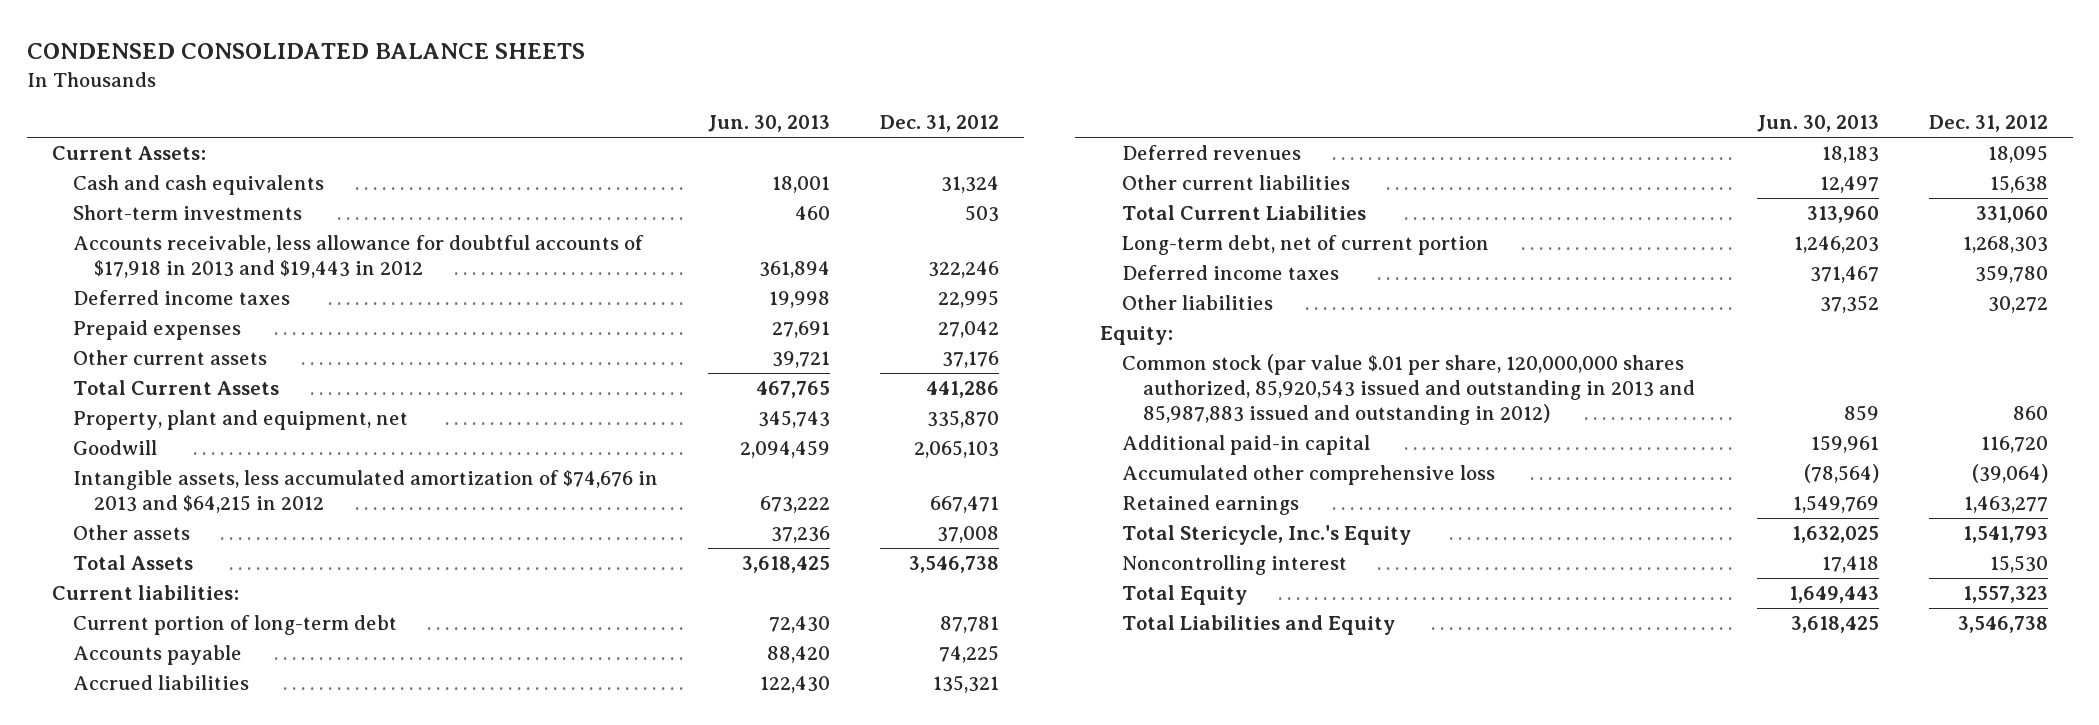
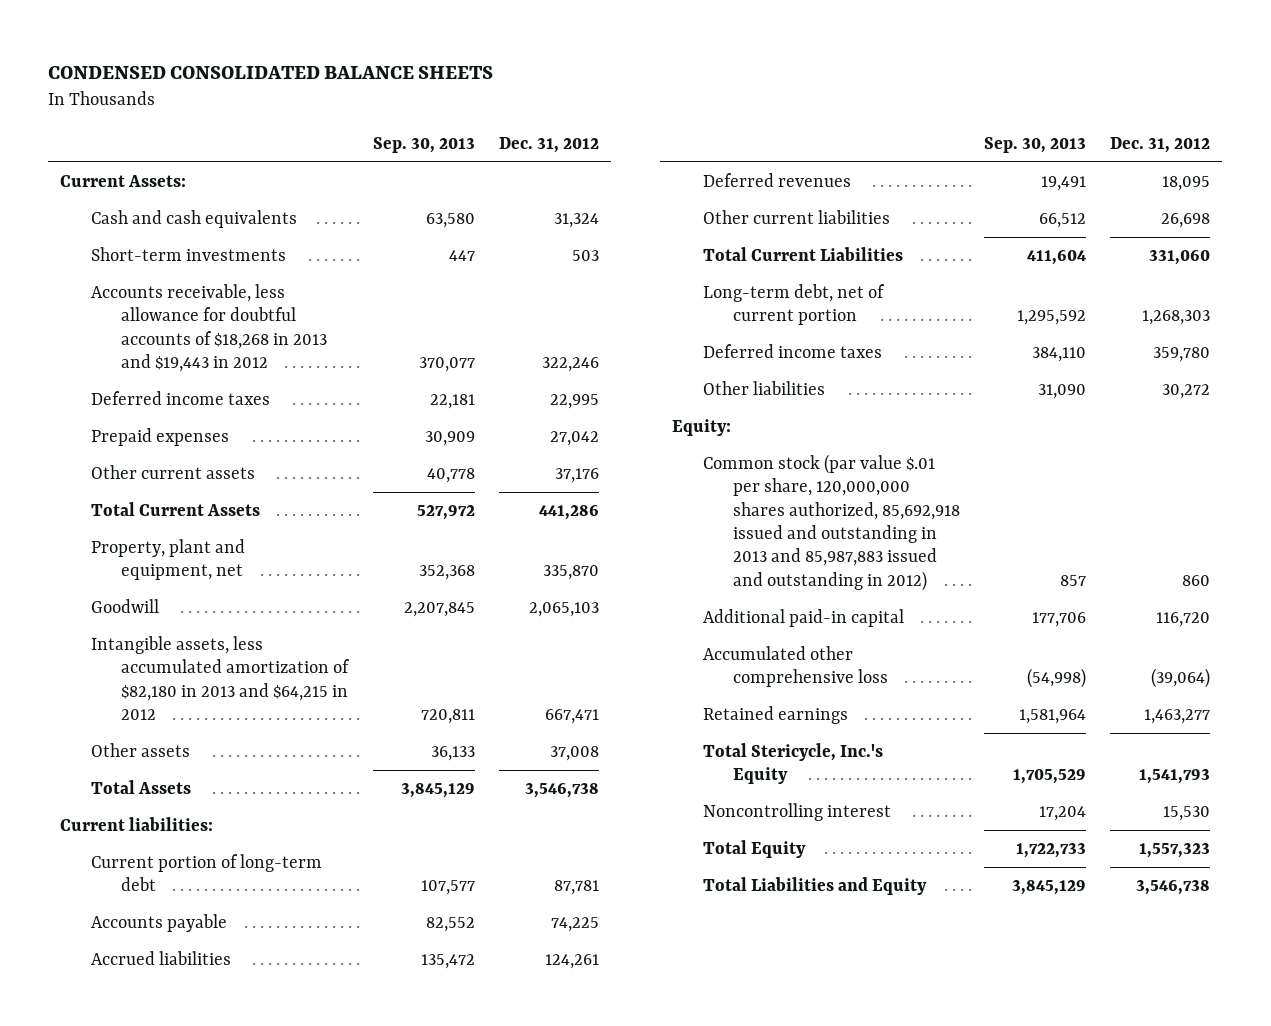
- | Jun. 30, 2013 | Dec. 31, 2012
+ | Sep. 30, 2013 | Dec. 31, 2012
- Accounts receivable, less allowance for doubtful accounts of $17,918 in 2013 and $19,443 in 2012 | 361,894 | 322,246
+ Accounts receivable, less allowance for doubtful accounts of $18,268 in 2013 and $19,443 in 2012 | 370,077 | 322,246
- Intangible assets, less accumulated amortization of $74,676 in 2013 and $64,215 in 2012 | 673,222 | 667,471
+ Intangible assets, less accumulated amortization of $82,180 in 2013 and $64,215 in 2012 | 720,811 | 667,471
- Accrued liabilities | 122,430 | 135,321
+ Accrued liabilities | 135,472 | 124,261
- Other current liabilities | 12,497 | 15,638
+ Other current liabilities | 66,512 | 26,698
- Common stock (par value $.01 per share, 120,000,000 shares authorized, 85,920,543 issued and outstanding in 2013 and 85,987,883 issued and outstanding in 2012) | 859 | 860
+ Common stock (par value $.01 per share, 120,000,000 shares authorized, 85,692,918 issued and outstanding in 2013 and 85,987,883 issued and outstanding in 2012) | 857 | 860

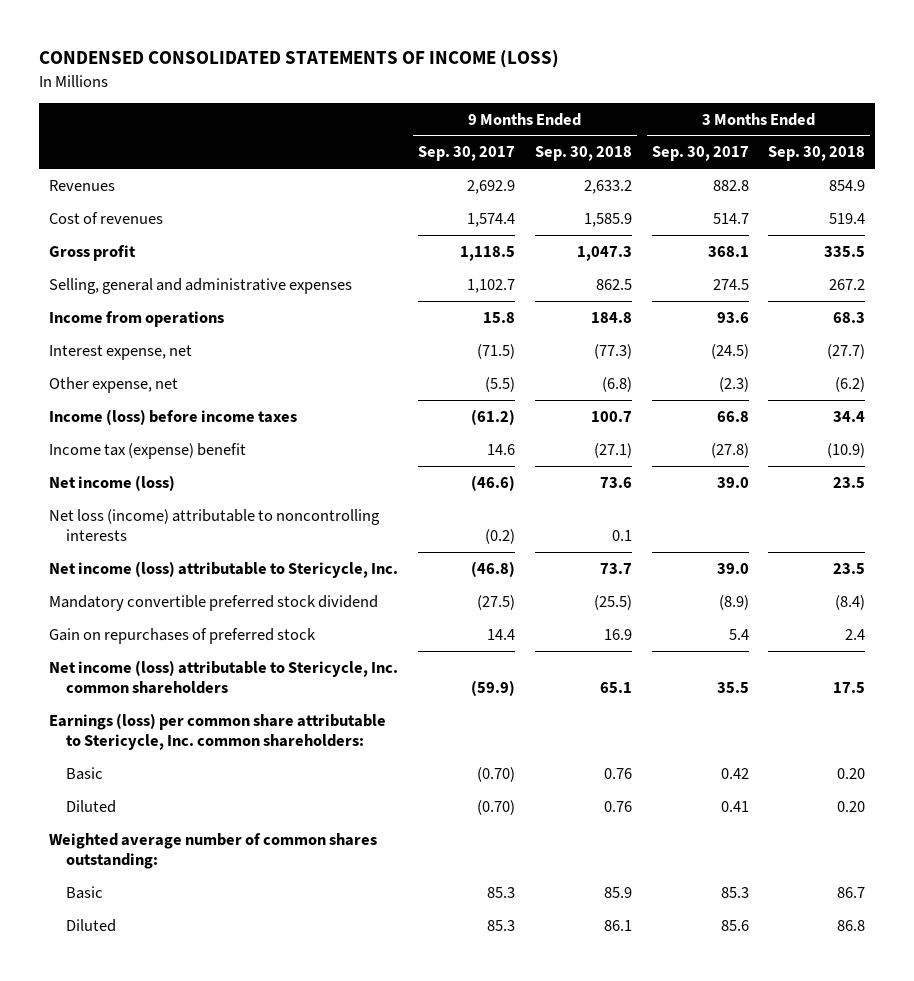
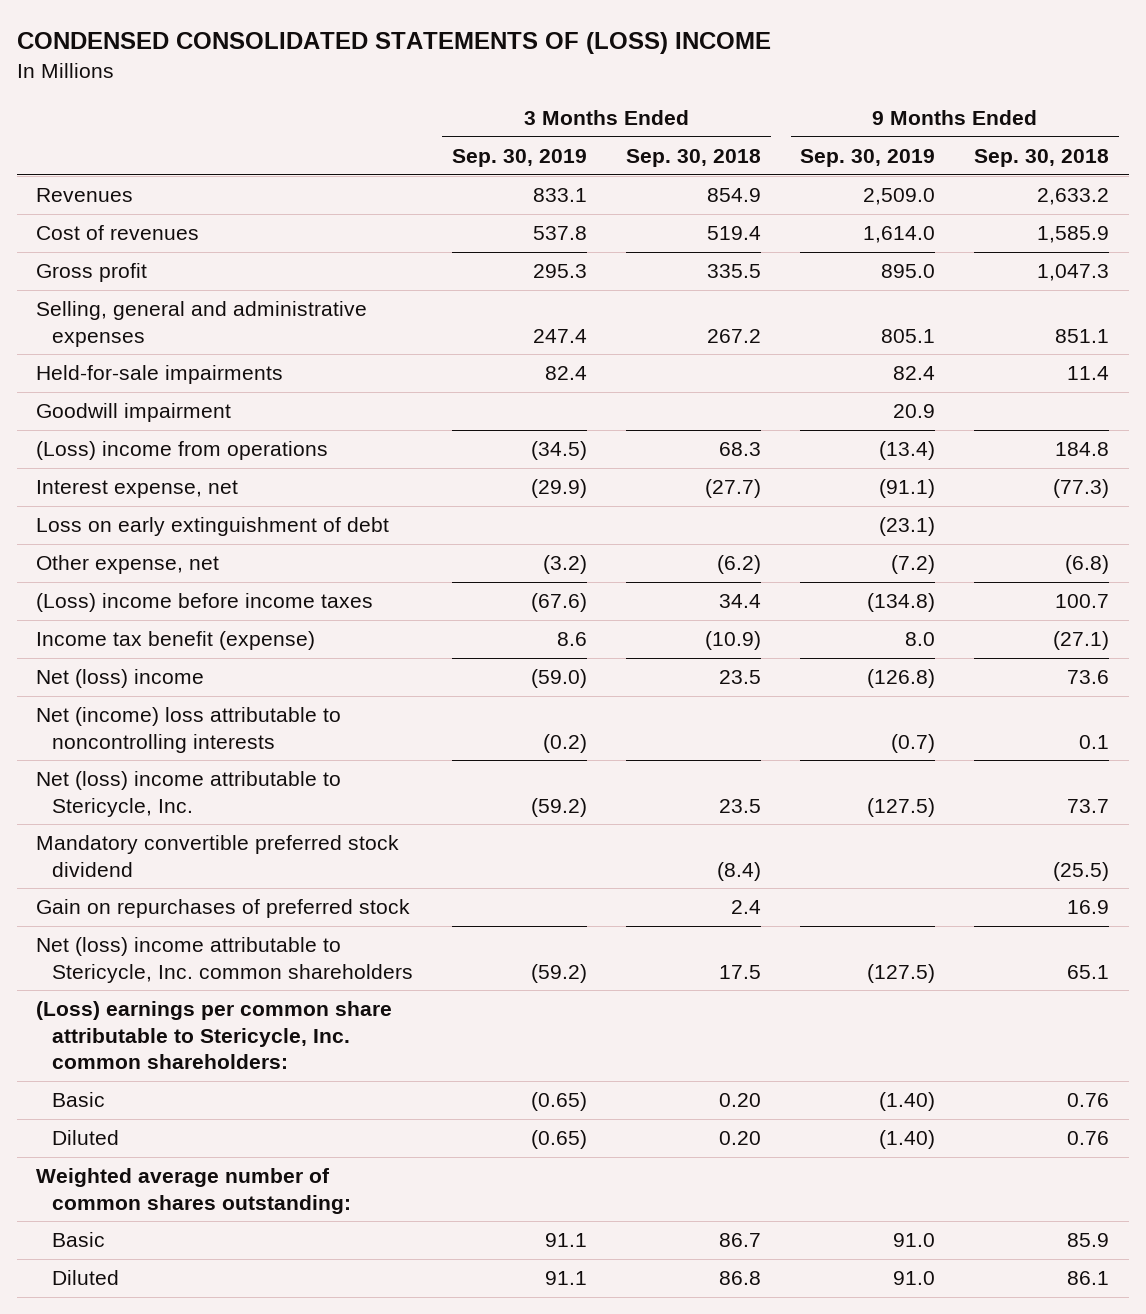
- CONDENSED CONSOLIDATED STATEMENTS OF INCOME (LOSS)
+ CONDENSED CONSOLIDATED STATEMENTS OF (LOSS) INCOME
- | 9 Months Ended Sep. 30, 2017 | 9 Months Ended Sep. 30, 2018 | 3 Months Ended Sep. 30, 2017 | 3 Months Ended Sep. 30, 2018
+ | 3 Months Ended Sep. 30, 2019 | 3 Months Ended Sep. 30, 2018 | 9 Months Ended Sep. 30, 2019 | 9 Months Ended Sep. 30, 2018
- Selling, general and administrative expenses | 1,102.7 | 862.5 | 274.5 | 267.2
- Income from operations | 15.8 | 184.8 | 93.6 | 68.3
+ Selling, general and administrative expenses | 247.4 | 267.2 | 805.1 | 851.1
+ Held-for-sale impairments | 82.4 | | 82.4 | 11.4
+ Goodwill impairment | | | 20.9 |
+ (Loss) income from operations | (34.5) | 68.3 | (13.4) | 184.8
+ Loss on early extinguishment of debt | | | (23.1) |
- Income (loss) before income taxes | (61.2) | 100.7 | 66.8 | 34.4
- Income tax (expense) benefit | 14.6 | (27.1) | (27.8) | (10.9)
- Net income (loss) | (46.6) | 73.6 | 39.0 | 23.5
- Net loss (income) attributable to noncontrolling interests | (0.2) | 0.1 | |
- Net income (loss) attributable to Stericycle, Inc. | (46.8) | 73.7 | 39.0 | 23.5
+ (Loss) income before income taxes | (67.6) | 34.4 | (134.8) | 100.7
+ Income tax benefit (expense) | 8.6 | (10.9) | 8.0 | (27.1)
+ Net (loss) income | (59.0) | 23.5 | (126.8) | 73.6
+ Net (income) loss attributable to noncontrolling interests | (0.2) | | (0.7) | 0.1
+ Net (loss) income attributable to Stericycle, Inc. | (59.2) | 23.5 | (127.5) | 73.7
- Net income (loss) attributable to Stericycle, Inc. common shareholders | (59.9) | 65.1 | 35.5 | 17.5
- Earnings (loss) per common share attributable to Stericycle, Inc. common shareholders:
+ Net (loss) income attributable to Stericycle, Inc. common shareholders | (59.2) | 17.5 | (127.5) | 65.1
+ (Loss) earnings per common share attributable to Stericycle, Inc. common shareholders:

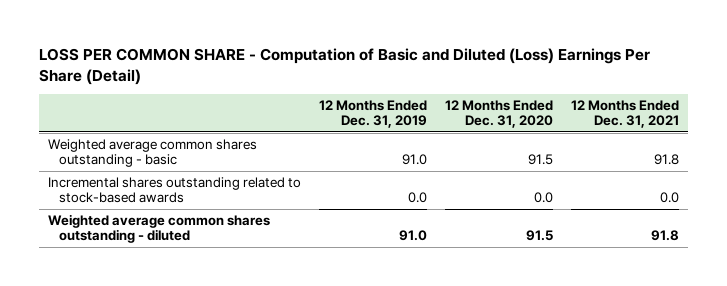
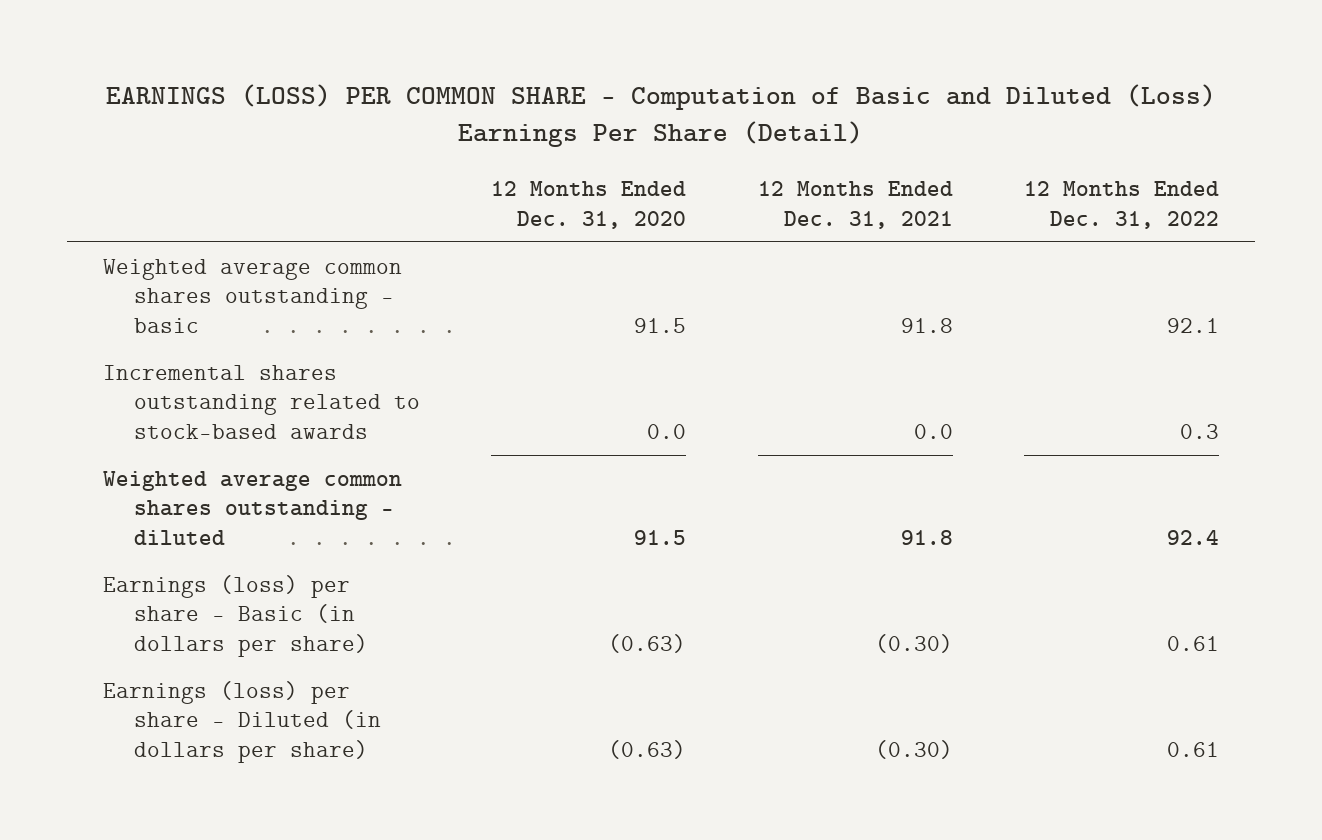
- LOSS PER COMMON SHARE - Computation of Basic and Diluted (Loss) Earnings Per Share (Detail)
+ EARNINGS (LOSS) PER COMMON SHARE - Computation of Basic and Diluted (Loss) Earnings Per Share (Detail)
- | 12 Months Ended Dec. 31, 2019 | 12 Months Ended Dec. 31, 2020 | 12 Months Ended Dec. 31, 2021
+ | 12 Months Ended Dec. 31, 2020 | 12 Months Ended Dec. 31, 2021 | 12 Months Ended Dec. 31, 2022
+ Earnings (loss) per share - Basic (in dollars per share) | (0.63) | (0.30) | 0.61
+ Earnings (loss) per share - Diluted (in dollars per share) | (0.63) | (0.30) | 0.61

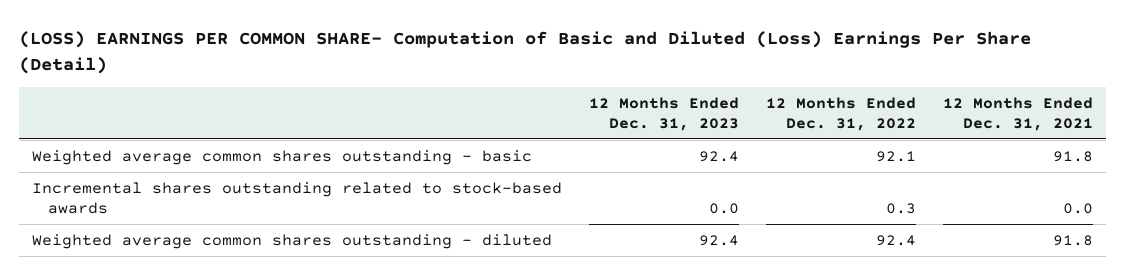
- EARNINGS (LOSS) PER COMMON SHARE - Computation of Basic and Diluted (Loss) Earnings Per Share (Detail)
+ (LOSS) EARNINGS PER COMMON SHARE- Computation of Basic and Diluted (Loss) Earnings Per Share (Detail)
- | 12 Months Ended Dec. 31, 2020 | 12 Months Ended Dec. 31, 2021 | 12 Months Ended Dec. 31, 2022
+ | 12 Months Ended Dec. 31, 2023 | 12 Months Ended Dec. 31, 2022 | 12 Months Ended Dec. 31, 2021
- Earnings (loss) per share - Basic (in dollars per share) | (0.63) | (0.30) | 0.61
- Earnings (loss) per share - Diluted (in dollars per share) | (0.63) | (0.30) | 0.61

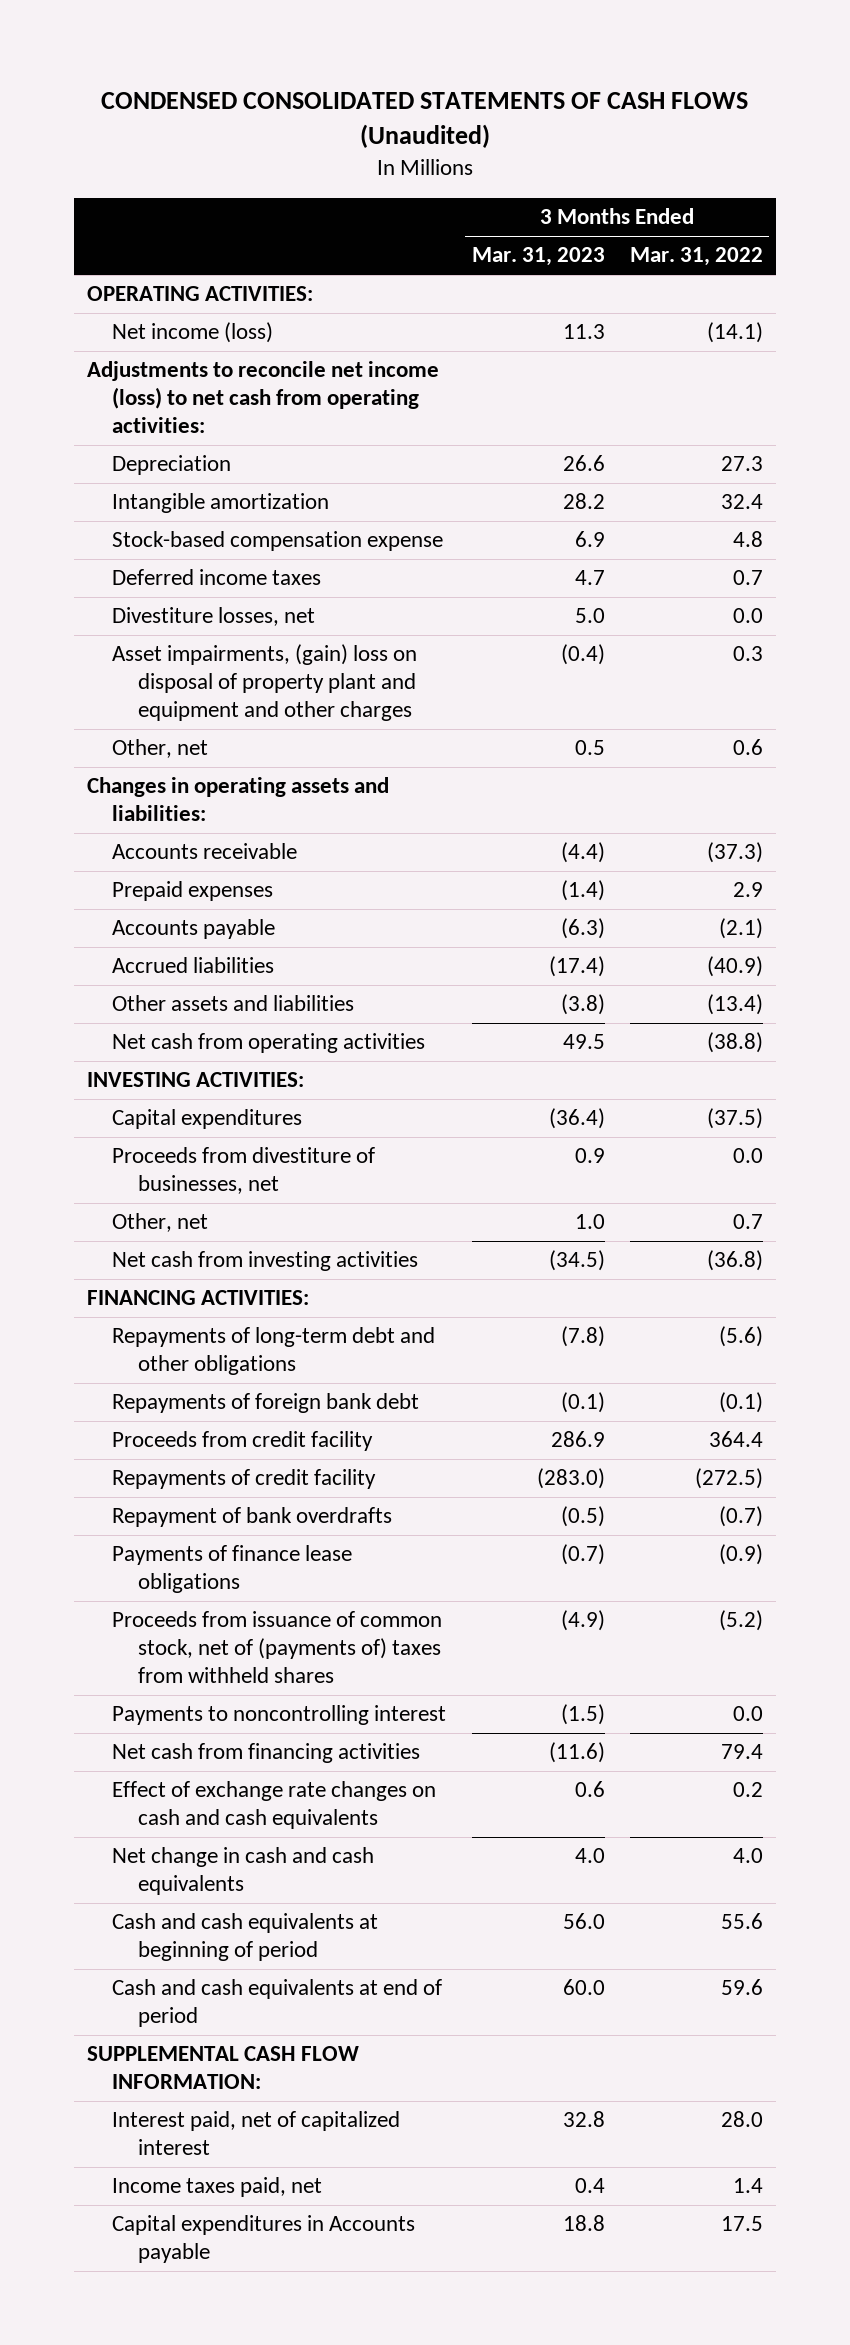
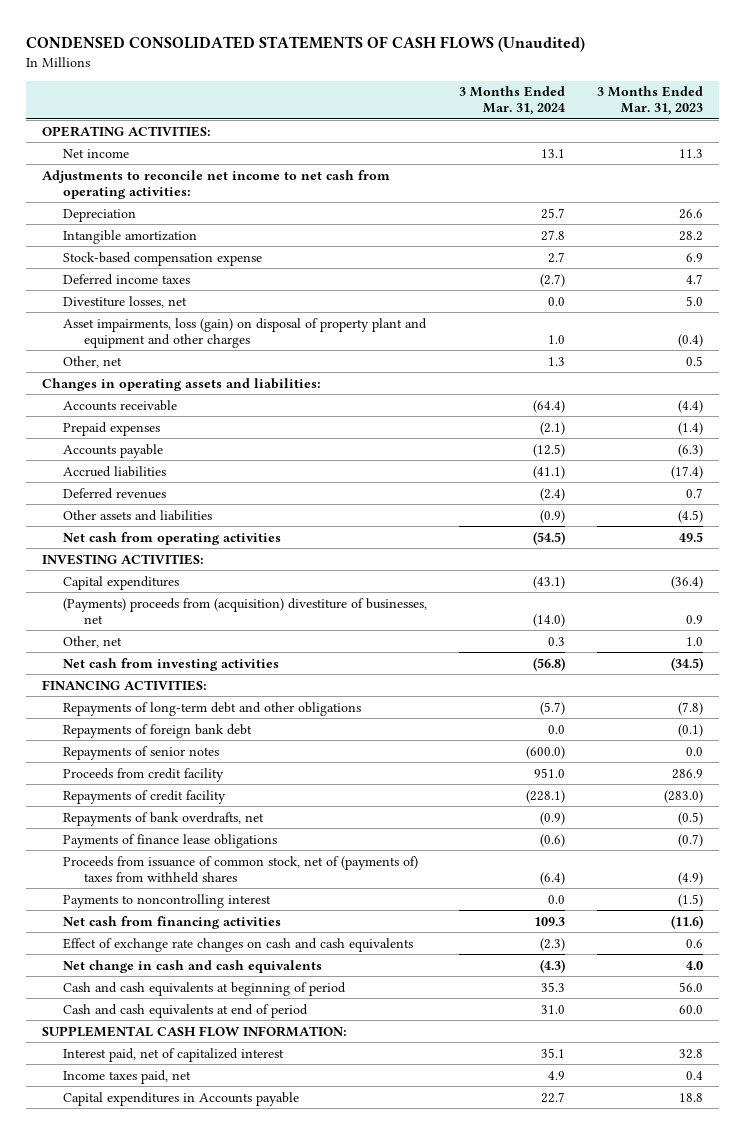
- | 3 Months Ended Mar. 31, 2023 | 3 Months Ended Mar. 31, 2022
+ | 3 Months Ended Mar. 31, 2024 | 3 Months Ended Mar. 31, 2023
- Net income (loss) | 11.3 | (14.1)
- Adjustments to reconcile net income (loss) to net cash from operating activities:
+ Net income | 13.1 | 11.3
+ Adjustments to reconcile net income to net cash from operating activities:
- Asset impairments, (gain) loss on disposal of property plant and equipment and other charges | (0.4) | 0.3
+ Asset impairments, loss (gain) on disposal of property plant and equipment and other charges | 1.0 | (0.4)
- Other assets and liabilities | (3.8) | (13.4)
+ Deferred revenues | (2.4) | 0.7
+ Other assets and liabilities | (0.9) | (4.5)
- Proceeds from divestiture of businesses, net | 0.9 | 0.0
+ (Payments) proceeds from (acquisition) divestiture of businesses, net | (14.0) | 0.9
+ Repayments of senior notes | (600.0) | 0.0
- Repayment of bank overdrafts | (0.5) | (0.7)
+ Repayments of bank overdrafts, net | (0.9) | (0.5)

